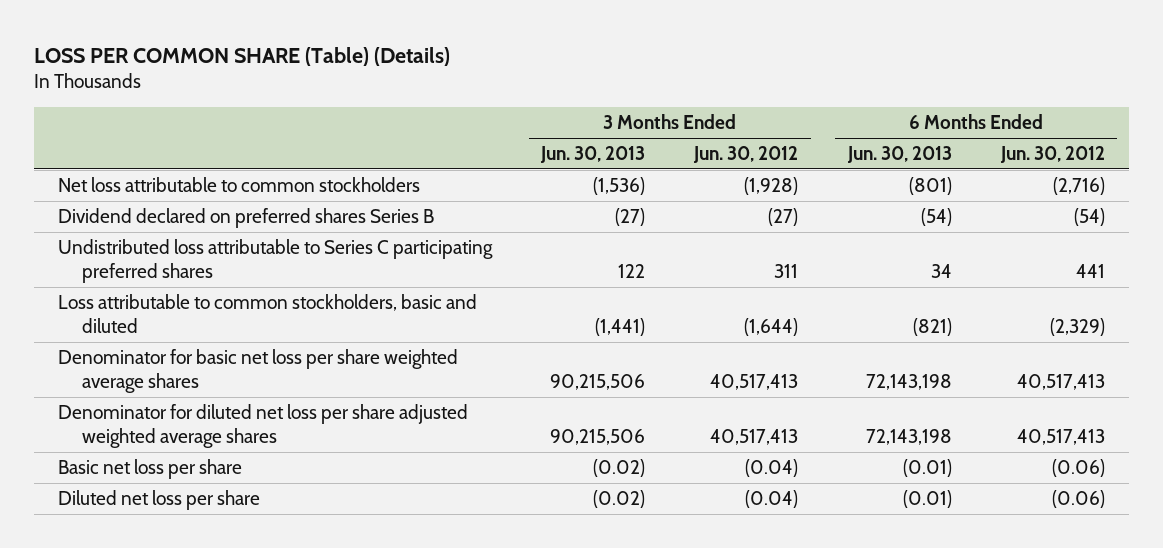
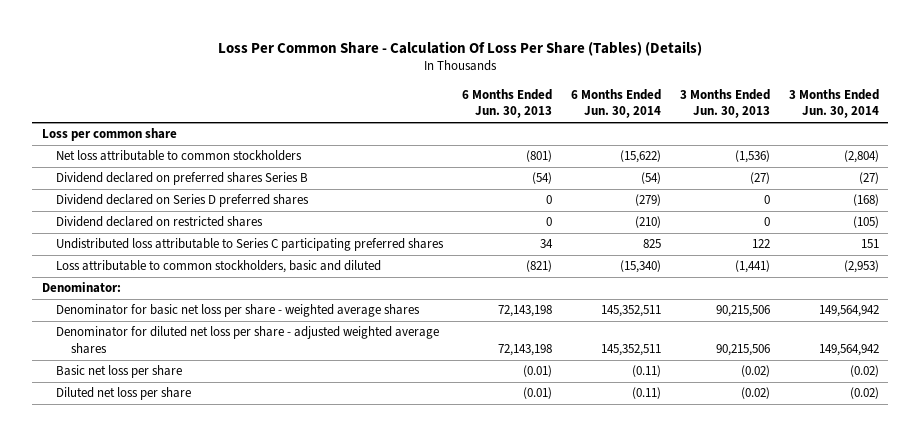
- LOSS PER COMMON SHARE (Table) (Details)
+ Loss Per Common Share - Calculation Of Loss Per Share (Tables) (Details)
- | 3 Months Ended Jun. 30, 2013 | 3 Months Ended Jun. 30, 2012 | 6 Months Ended Jun. 30, 2013 | 6 Months Ended Jun. 30, 2012
+ | 6 Months Ended Jun. 30, 2013 | 6 Months Ended Jun. 30, 2014 | 3 Months Ended Jun. 30, 2013 | 3 Months Ended Jun. 30, 2014
+ Loss per common share
+ Dividend declared on Series D preferred shares | 0 | (279) | 0 | (168)
+ Dividend declared on restricted shares | 0 | (210) | 0 | (105)
- Denominator for basic net loss per share weighted average shares | 90,215,506 | 40,517,413 | 72,143,198 | 40,517,413
- Denominator for diluted net loss per share adjusted weighted average shares | 90,215,506 | 40,517,413 | 72,143,198 | 40,517,413
+ Denominator:
+ Denominator for basic net loss per share - weighted average shares | 72,143,198 | 145,352,511 | 90,215,506 | 149,564,942
+ Denominator for diluted net loss per share - adjusted weighted average shares | 72,143,198 | 145,352,511 | 90,215,506 | 149,564,942

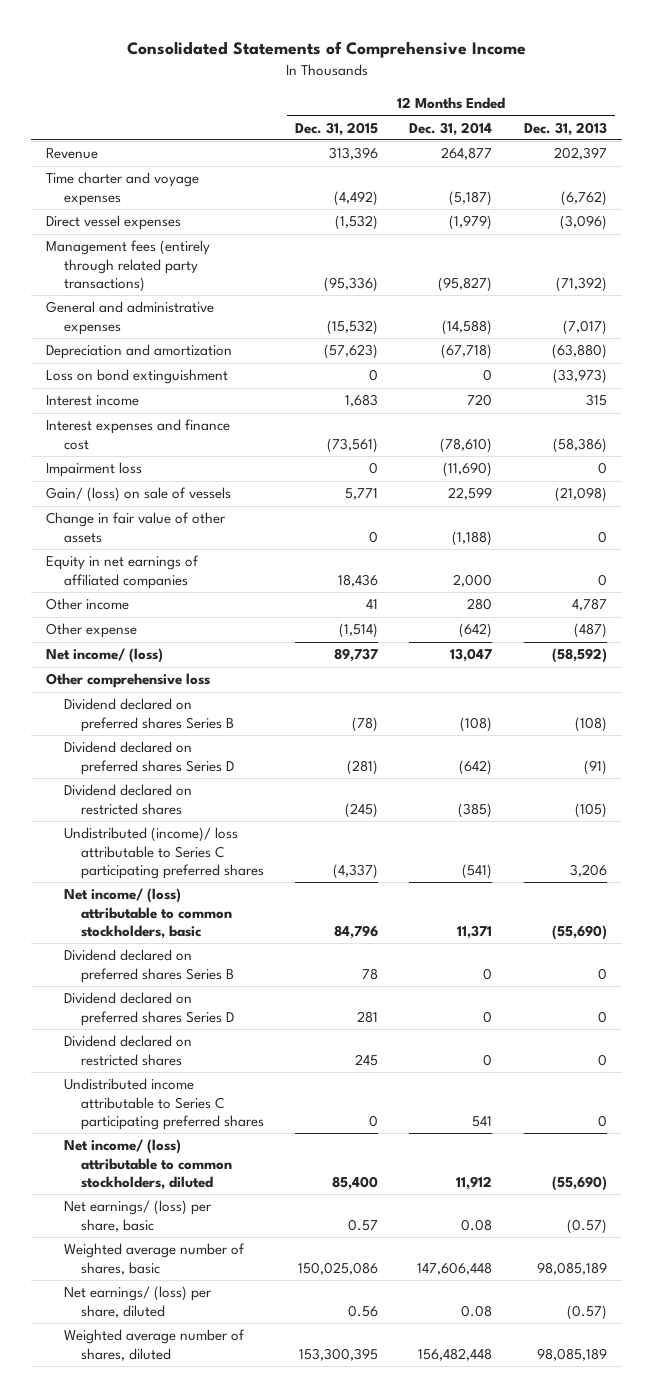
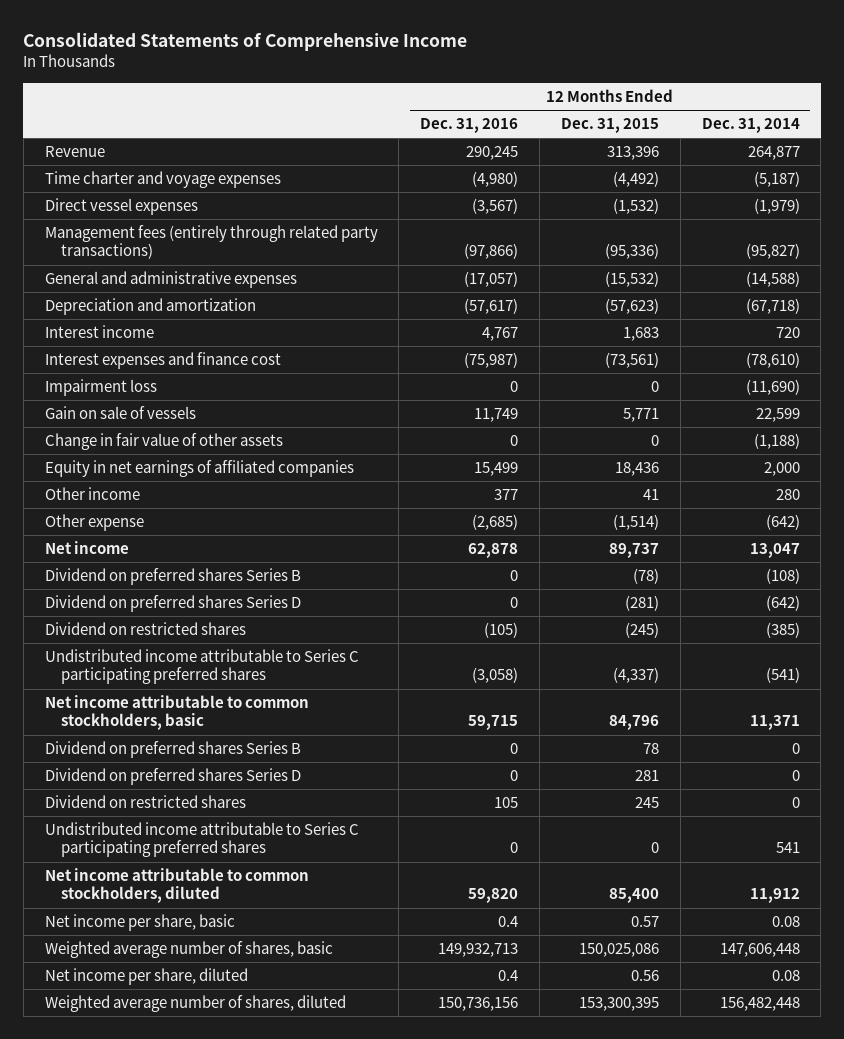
- | 12 Months Ended Dec. 31, 2015 | 12 Months Ended Dec. 31, 2014 | 12 Months Ended Dec. 31, 2013
+ | 12 Months Ended Dec. 31, 2016 | 12 Months Ended Dec. 31, 2015 | 12 Months Ended Dec. 31, 2014
- Loss on bond extinguishment | 0 | 0 | (33,973)
- Gain/ (loss) on sale of vessels | 5,771 | 22,599 | (21,098)
+ Gain on sale of vessels | 11,749 | 5,771 | 22,599
- Net income/ (loss) | 89,737 | 13,047 | (58,592)
- Other comprehensive loss
- Dividend declared on preferred shares Series B | (78) | (108) | (108)
- Dividend declared on preferred shares Series D | (281) | (642) | (91)
- Dividend declared on restricted shares | (245) | (385) | (105)
- Undistributed (income)/ loss attributable to Series C participating preferred shares | (4,337) | (541) | 3,206
- Net income/ (loss) attributable to common stockholders, basic | 84,796 | 11,371 | (55,690)
- Dividend declared on preferred shares Series B | 78 | 0 | 0
- Dividend declared on preferred shares Series D | 281 | 0 | 0
- Dividend declared on restricted shares | 245 | 0 | 0
+ Net income | 62,878 | 89,737 | 13,047
+ Dividend on preferred shares Series B | 0 | (78) | (108)
+ Dividend on preferred shares Series D | 0 | (281) | (642)
+ Dividend on restricted shares | (105) | (245) | (385)
+ Undistributed income attributable to Series C participating preferred shares | (3,058) | (4,337) | (541)
+ Net income attributable to common stockholders, basic | 59,715 | 84,796 | 11,371
+ Dividend on preferred shares Series B | 0 | 78 | 0
+ Dividend on preferred shares Series D | 0 | 281 | 0
+ Dividend on restricted shares | 105 | 245 | 0
- Net income/ (loss) attributable to common stockholders, diluted | 85,400 | 11,912 | (55,690)
- Net earnings/ (loss) per share, basic | 0.57 | 0.08 | (0.57)
+ Net income attributable to common stockholders, diluted | 59,820 | 85,400 | 11,912
+ Net income per share, basic | 0.4 | 0.57 | 0.08
- Net earnings/ (loss) per share, diluted | 0.56 | 0.08 | (0.57)
+ Net income per share, diluted | 0.4 | 0.56 | 0.08

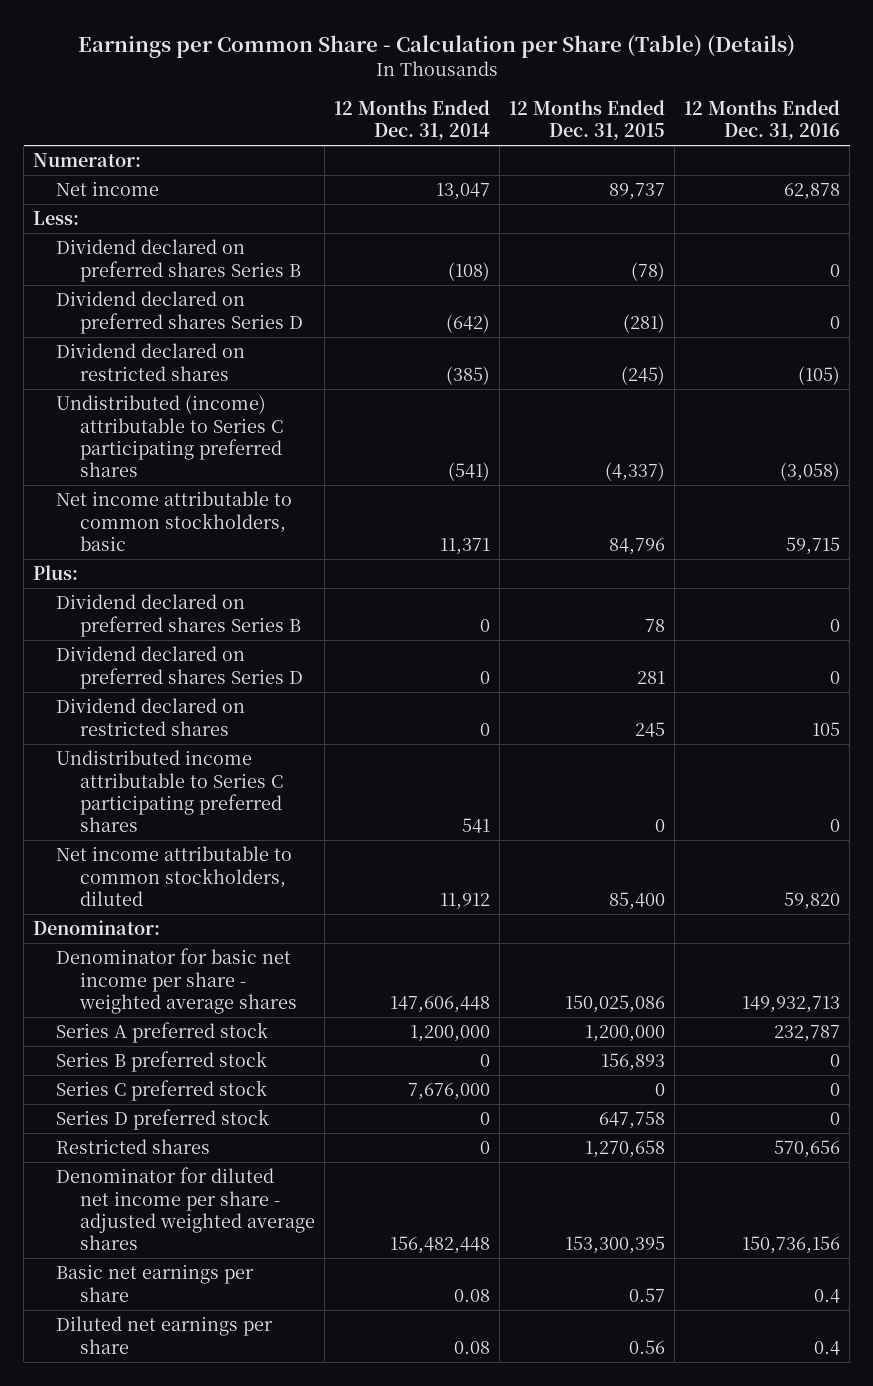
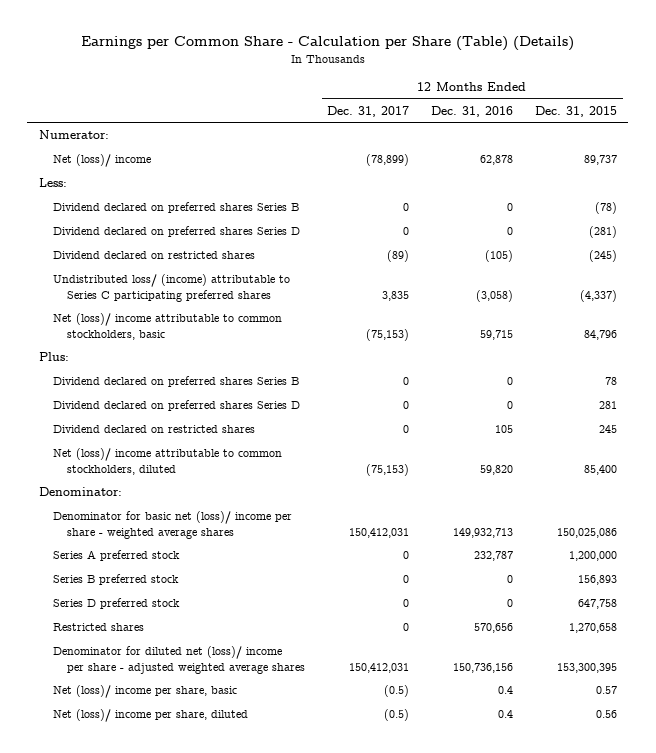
- | 12 Months Ended Dec. 31, 2014 | 12 Months Ended Dec. 31, 2015 | 12 Months Ended Dec. 31, 2016
+ | 12 Months Ended Dec. 31, 2017 | 12 Months Ended Dec. 31, 2016 | 12 Months Ended Dec. 31, 2015
- Net income | 13,047 | 89,737 | 62,878
+ Net (loss)/ income | (78,899) | 62,878 | 89,737
- Undistributed (income) attributable to Series C participating preferred shares | (541) | (4,337) | (3,058)
- Net income attributable to common stockholders, basic | 11,371 | 84,796 | 59,715
+ Undistributed loss/ (income) attributable to Series C participating preferred shares | 3,835 | (3,058) | (4,337)
+ Net (loss)/ income attributable to common stockholders, basic | (75,153) | 59,715 | 84,796
- Undistributed income attributable to Series C participating preferred shares | 541 | 0 | 0
- Net income attributable to common stockholders, diluted | 11,912 | 85,400 | 59,820
+ Net (loss)/ income attributable to common stockholders, diluted | (75,153) | 59,820 | 85,400
- Denominator for basic net income per share - weighted average shares | 147,606,448 | 150,025,086 | 149,932,713
+ Denominator for basic net (loss)/ income per share - weighted average shares | 150,412,031 | 149,932,713 | 150,025,086
- Series C preferred stock | 7,676,000 | 0 | 0
- Denominator for diluted net income per share - adjusted weighted average shares | 156,482,448 | 153,300,395 | 150,736,156
- Basic net earnings per share | 0.08 | 0.57 | 0.4
- Diluted net earnings per share | 0.08 | 0.56 | 0.4
+ Denominator for diluted net (loss)/ income per share - adjusted weighted average shares | 150,412,031 | 150,736,156 | 153,300,395
+ Net (loss)/ income per share, basic | (0.5) | 0.4 | 0.57
+ Net (loss)/ income per share, diluted | (0.5) | 0.4 | 0.56

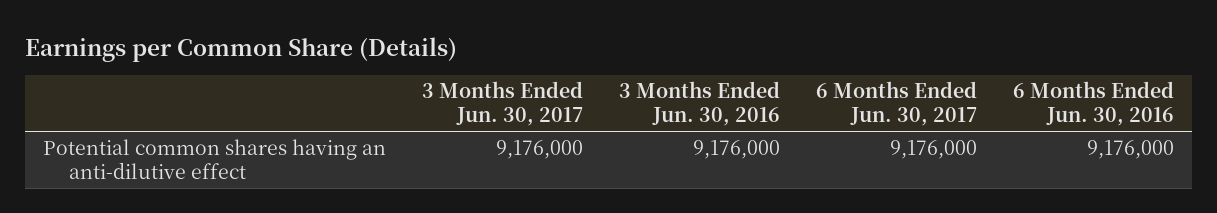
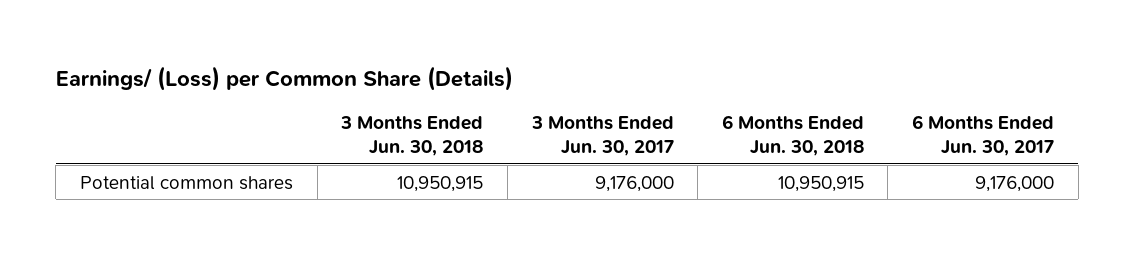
- Earnings per Common Share (Details)
+ Earnings/ (Loss) per Common Share (Details)
- | 3 Months Ended Jun. 30, 2017 | 3 Months Ended Jun. 30, 2016 | 6 Months Ended Jun. 30, 2017 | 6 Months Ended Jun. 30, 2016
+ | 3 Months Ended Jun. 30, 2018 | 3 Months Ended Jun. 30, 2017 | 6 Months Ended Jun. 30, 2018 | 6 Months Ended Jun. 30, 2017
- Potential common shares having an anti-dilutive effect | 9,176,000 | 9,176,000 | 9,176,000 | 9,176,000
+ Potential common shares | 10,950,915 | 9,176,000 | 10,950,915 | 9,176,000

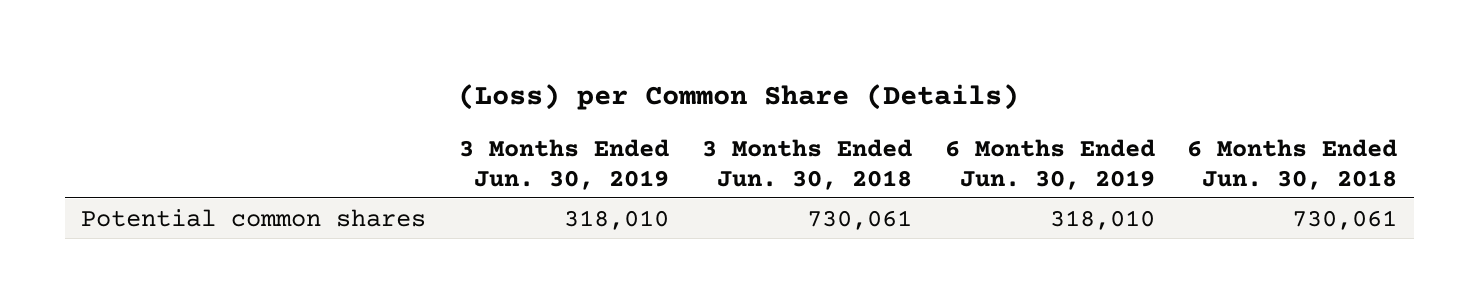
- Earnings/ (Loss) per Common Share (Details)
+ (Loss) per Common Share (Details)
- | 3 Months Ended Jun. 30, 2018 | 3 Months Ended Jun. 30, 2017 | 6 Months Ended Jun. 30, 2018 | 6 Months Ended Jun. 30, 2017
+ | 3 Months Ended Jun. 30, 2019 | 3 Months Ended Jun. 30, 2018 | 6 Months Ended Jun. 30, 2019 | 6 Months Ended Jun. 30, 2018
- Potential common shares | 10,950,915 | 9,176,000 | 10,950,915 | 9,176,000
+ Potential common shares | 318,010 | 730,061 | 318,010 | 730,061

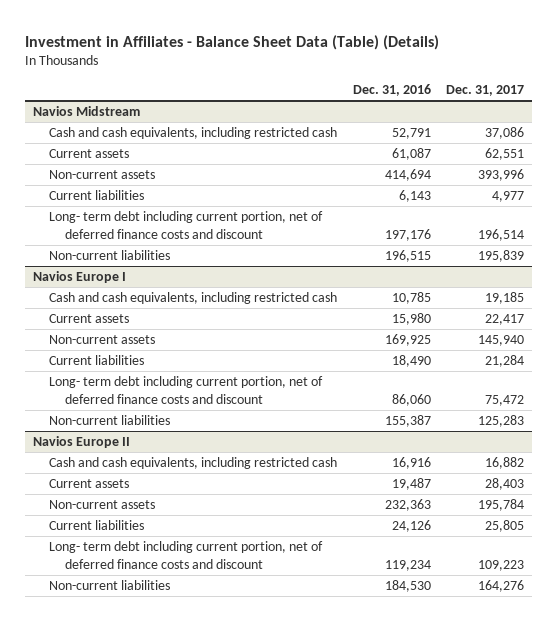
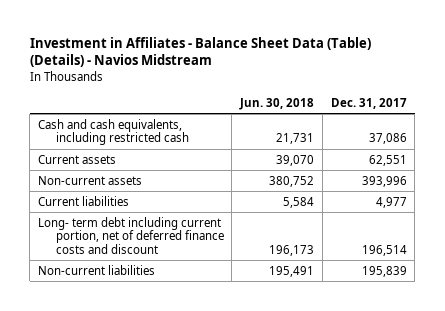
- Investment in Affiliates - Balance Sheet Data (Table) (Details)
+ Investment in Affiliates - Balance Sheet Data (Table) (Details) - Navios Midstream
- | Dec. 31, 2016 | Dec. 31, 2017
+ | Jun. 30, 2018 | Dec. 31, 2017
- Navios Midstream
- Navios Europe I
- Cash and cash equivalents, including restricted cash | 10,785 | 19,185
- Current assets | 15,980 | 22,417
- Non-current assets | 169,925 | 145,940
- Current liabilities | 18,490 | 21,284
- Long- term debt including current portion, net of deferred finance costs and discount | 86,060 | 75,472
- Non-current liabilities | 155,387 | 125,283
- Navios Europe II
- Cash and cash equivalents, including restricted cash | 16,916 | 16,882
- Current assets | 19,487 | 28,403
- Non-current assets | 232,363 | 195,784
- Current liabilities | 24,126 | 25,805
- Long- term debt including current portion, net of deferred finance costs and discount | 119,234 | 109,223
- Non-current liabilities | 184,530 | 164,276

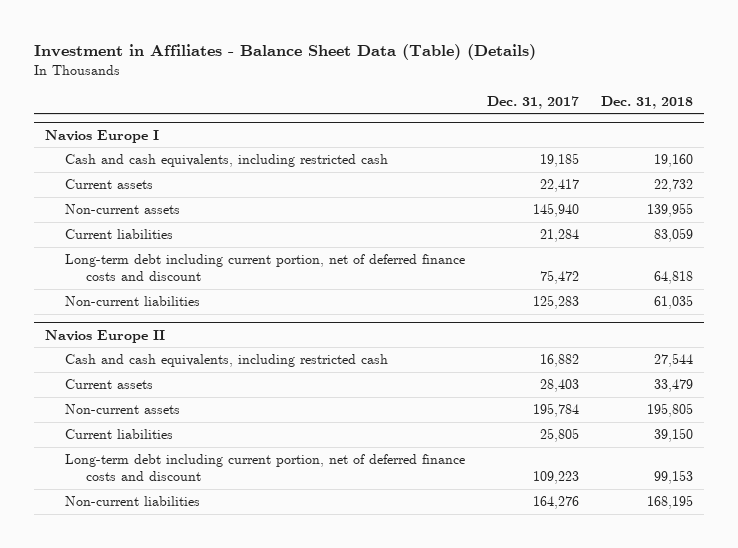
- Investment in Affiliates - Balance Sheet Data (Table) (Details) - Navios Midstream
+ Investment in Affiliates - Balance Sheet Data (Table) (Details)
- | Jun. 30, 2018 | Dec. 31, 2017
+ | Dec. 31, 2017 | Dec. 31, 2018
- Cash and cash equivalents, including restricted cash | 21,731 | 37,086
- Current assets | 39,070 | 62,551
- Non-current assets | 380,752 | 393,996
- Current liabilities | 5,584 | 4,977
- Long- term debt including current portion, net of deferred finance costs and discount | 196,173 | 196,514
- Non-current liabilities | 195,491 | 195,839
+ Navios Europe I
+ Cash and cash equivalents, including restricted cash | 19,185 | 19,160
+ Current assets | 22,417 | 22,732
+ Non-current assets | 145,940 | 139,955
+ Current liabilities | 21,284 | 83,059
+ Long-term debt including current portion, net of deferred finance costs and discount | 75,472 | 64,818
+ Non-current liabilities | 125,283 | 61,035
+ Navios Europe II
+ Cash and cash equivalents, including restricted cash | 16,882 | 27,544
+ Current assets | 28,403 | 33,479
+ Non-current assets | 195,784 | 195,805
+ Current liabilities | 25,805 | 39,150
+ Long-term debt including current portion, net of deferred finance costs and discount | 109,223 | 99,153
+ Non-current liabilities | 164,276 | 168,195

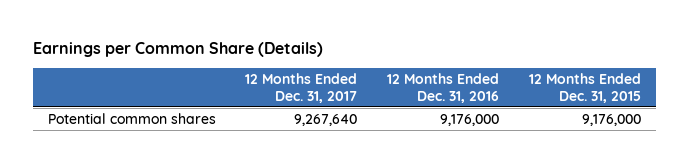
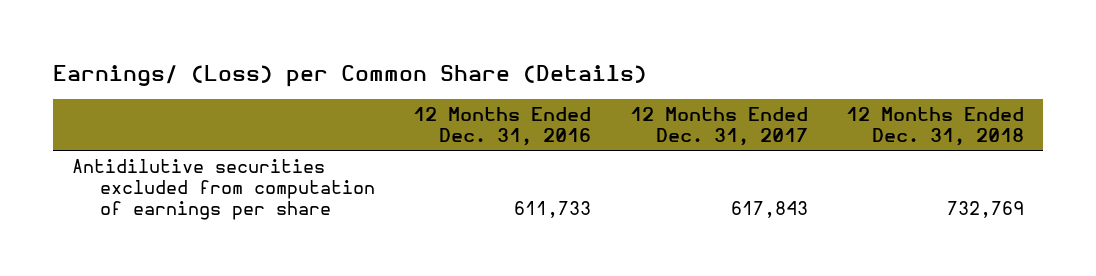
- Earnings per Common Share (Details)
+ Earnings/ (Loss) per Common Share (Details)
- | 12 Months Ended Dec. 31, 2017 | 12 Months Ended Dec. 31, 2016 | 12 Months Ended Dec. 31, 2015
+ | 12 Months Ended Dec. 31, 2016 | 12 Months Ended Dec. 31, 2017 | 12 Months Ended Dec. 31, 2018
- Potential common shares | 9,267,640 | 9,176,000 | 9,176,000
+ Antidilutive securities excluded from computation of earnings per share | 611,733 | 617,843 | 732,769

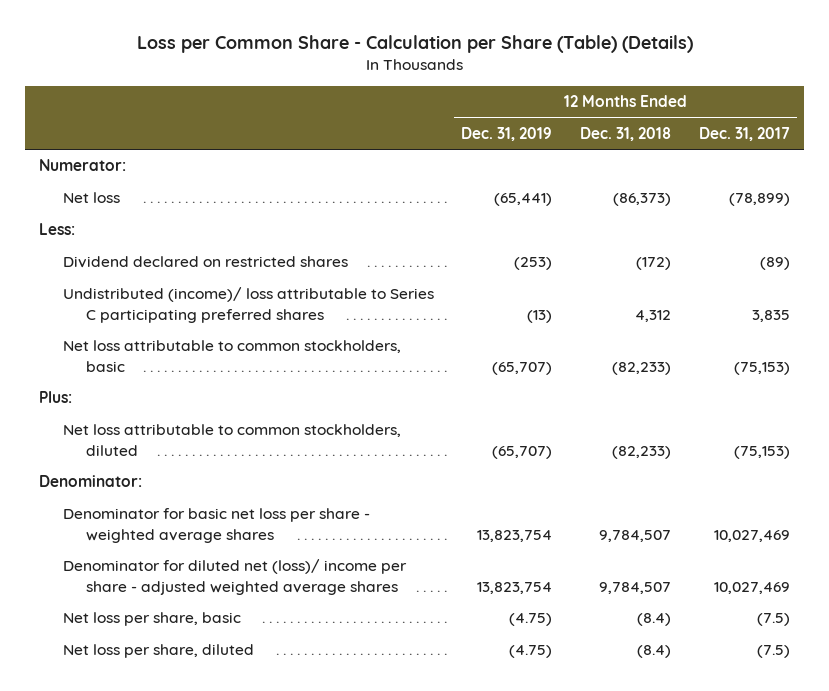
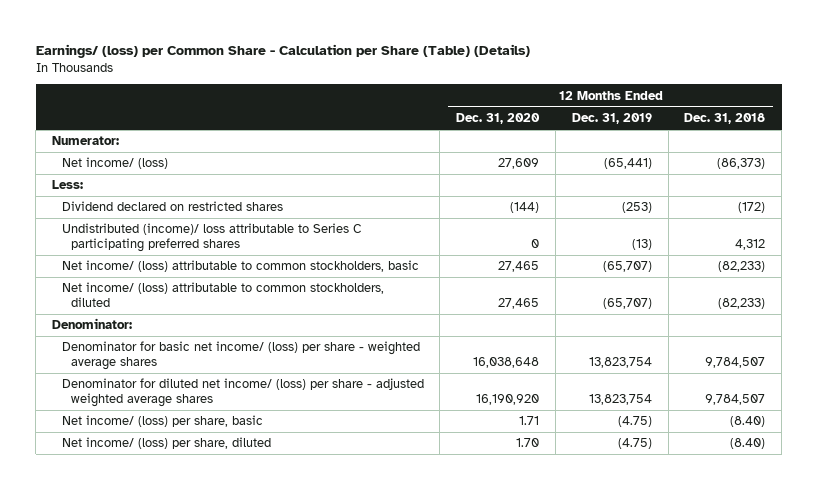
- Loss per Common Share - Calculation per Share (Table) (Details)
+ Earnings/ (loss) per Common Share - Calculation per Share (Table) (Details)
- | 12 Months Ended Dec. 31, 2019 | 12 Months Ended Dec. 31, 2018 | 12 Months Ended Dec. 31, 2017
+ | 12 Months Ended Dec. 31, 2020 | 12 Months Ended Dec. 31, 2019 | 12 Months Ended Dec. 31, 2018
- Net loss | (65,441) | (86,373) | (78,899)
+ Net income/ (loss) | 27,609 | (65,441) | (86,373)
- Net loss attributable to common stockholders, basic | (65,707) | (82,233) | (75,153)
- Plus:
- Net loss attributable to common stockholders, diluted | (65,707) | (82,233) | (75,153)
+ Net income/ (loss) attributable to common stockholders, basic | 27,465 | (65,707) | (82,233)
+ Net income/ (loss) attributable to common stockholders, diluted | 27,465 | (65,707) | (82,233)
- Denominator for basic net loss per share - weighted average shares | 13,823,754 | 9,784,507 | 10,027,469
- Denominator for diluted net (loss)/ income per share - adjusted weighted average shares | 13,823,754 | 9,784,507 | 10,027,469
- Net loss per share, basic | (4.75) | (8.4) | (7.5)
- Net loss per share, diluted | (4.75) | (8.4) | (7.5)
+ Denominator for basic net income/ (loss) per share - weighted average shares | 16,038,648 | 13,823,754 | 9,784,507
+ Denominator for diluted net income/ (loss) per share - adjusted weighted average shares | 16,190,920 | 13,823,754 | 9,784,507
+ Net income/ (loss) per share, basic | 1.71 | (4.75) | (8.40)
+ Net income/ (loss) per share, diluted | 1.70 | (4.75) | (8.40)

